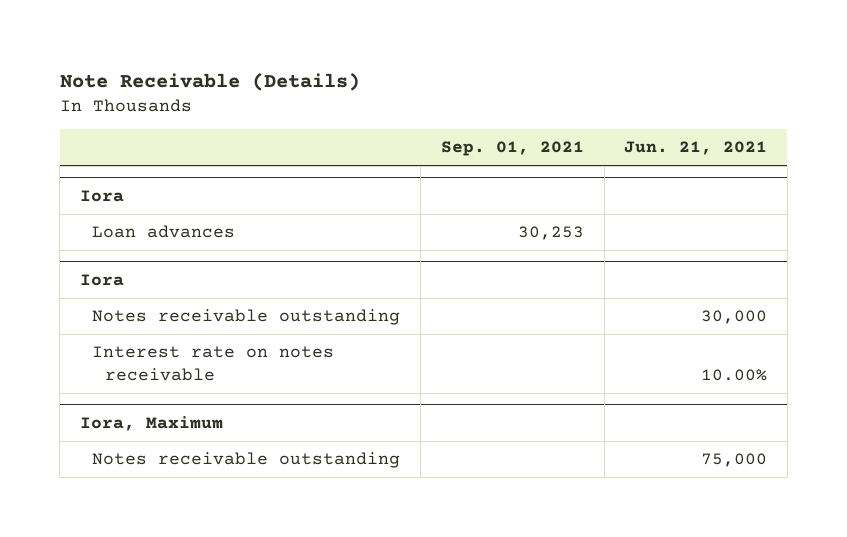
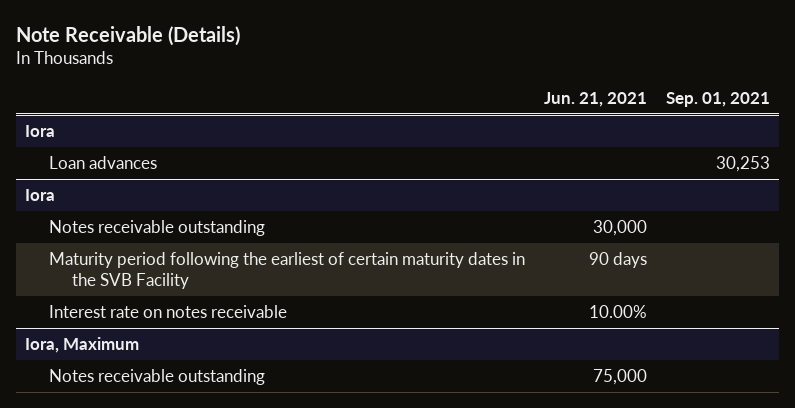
- | Sep. 01, 2021 | Jun. 21, 2021
+ | Jun. 21, 2021 | Sep. 01, 2021
@ Iora
+ Maturity period following the earliest of certain maturity dates in the SVB Facility | 90 days |

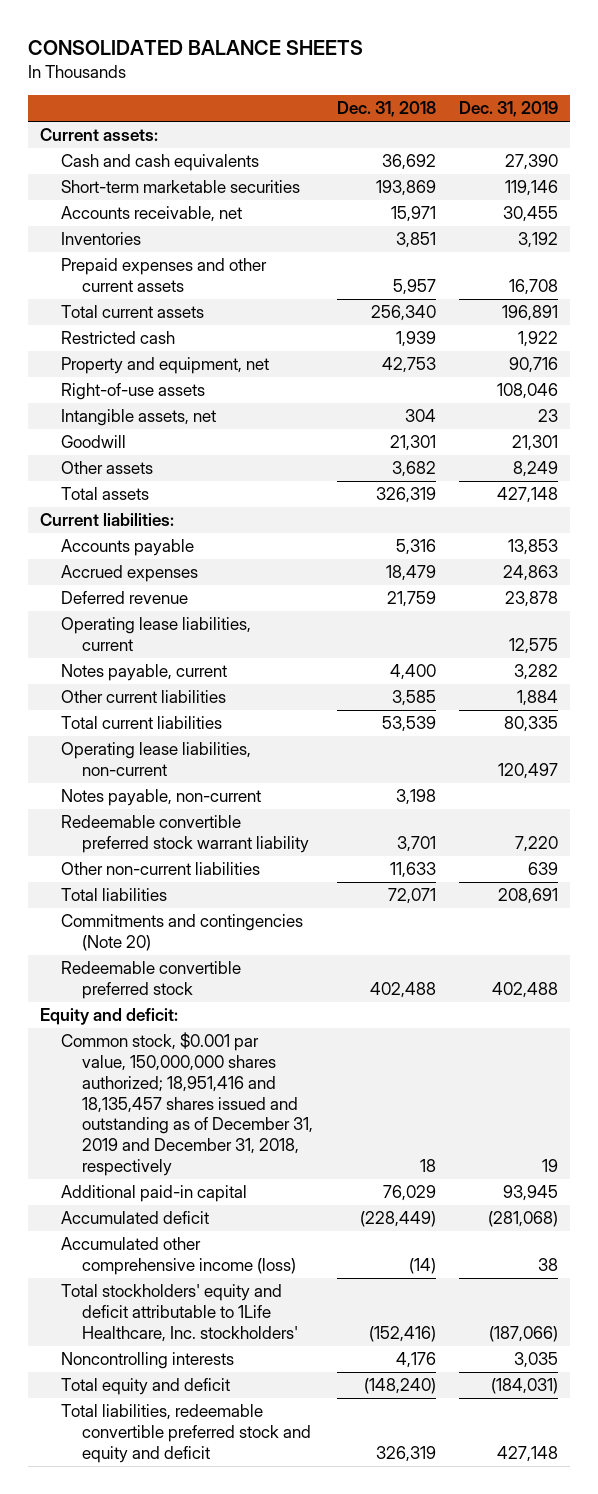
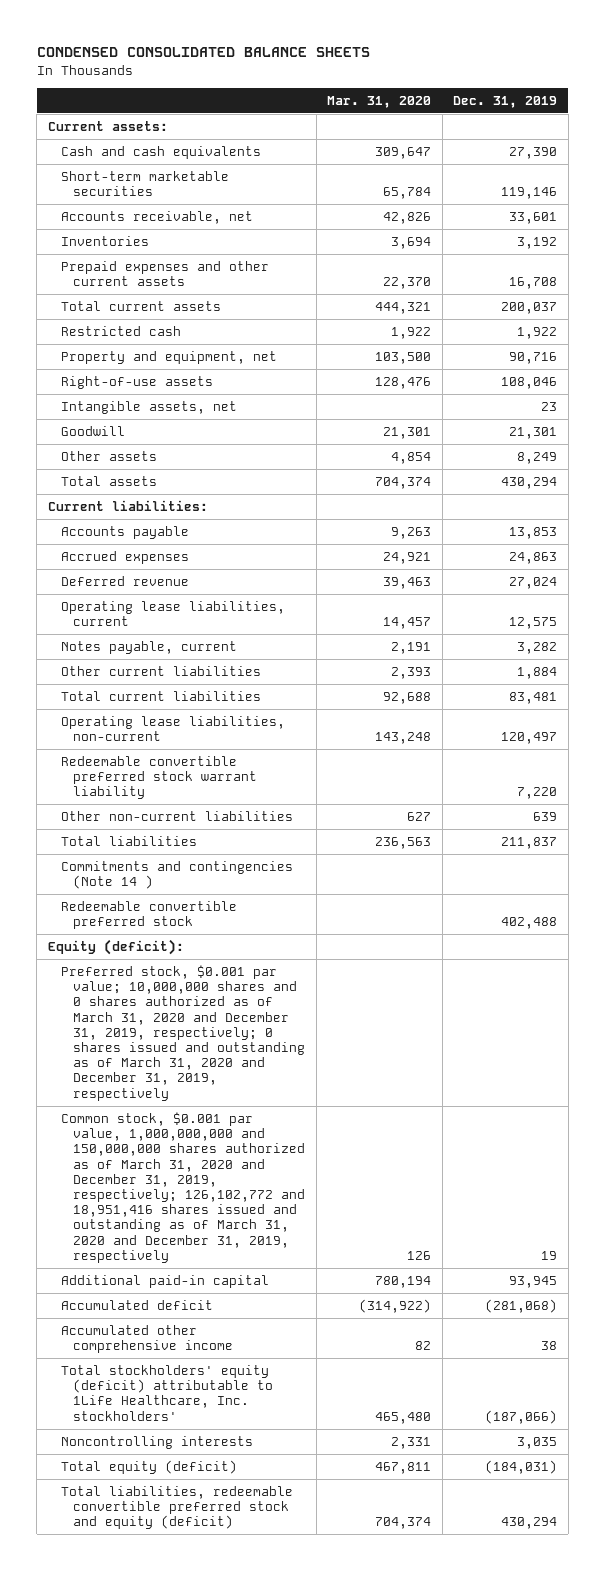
- CONSOLIDATED BALANCE SHEETS
+ CONDENSED CONSOLIDATED BALANCE SHEETS
- | Dec. 31, 2018 | Dec. 31, 2019
+ | Mar. 31, 2020 | Dec. 31, 2019
- Accounts receivable, net | 15,971 | 30,455
+ Accounts receivable, net | 42,826 | 33,601
- Total current assets | 256,340 | 196,891
+ Total current assets | 444,321 | 200,037
- Total assets | 326,319 | 427,148
+ Total assets | 704,374 | 430,294
- Deferred revenue | 21,759 | 23,878
+ Deferred revenue | 39,463 | 27,024
- Total current liabilities | 53,539 | 80,335
+ Total current liabilities | 92,688 | 83,481
- Notes payable, non-current | 3,198 |
- Total liabilities | 72,071 | 208,691
- Commitments and contingencies (Note 20)
+ Total liabilities | 236,563 | 211,837
+ Commitments and contingencies (Note 14 )
- Equity and deficit:
- Common stock, $0.001 par value, 150,000,000 shares authorized; 18,951,416 and 18,135,457 shares issued and outstanding as of December 31, 2019 and December 31, 2018, respectively | 18 | 19
+ Equity (deficit):
+ Preferred stock, $0.001 par value; 10,000,000 shares and 0 shares authorized as of March 31, 2020 and December 31, 2019, respectively; 0 shares issued and outstanding as of March 31, 2020 and December 31, 2019, respectively
+ Common stock, $0.001 par value, 1,000,000,000 and 150,000,000 shares authorized as of March 31, 2020 and December 31, 2019, respectively; 126,102,772 and 18,951,416 shares issued and outstanding as of March 31, 2020 and December 31, 2019, respectively | 126 | 19
- Accumulated other comprehensive income (loss) | (14) | 38
- Total stockholders' equity and deficit attributable to 1Life Healthcare, Inc. stockholders' | (152,416) | (187,066)
+ Accumulated other comprehensive income | 82 | 38
+ Total stockholders' equity (deficit) attributable to 1Life Healthcare, Inc. stockholders' | 465,480 | (187,066)
- Total equity and deficit | (148,240) | (184,031)
- Total liabilities, redeemable convertible preferred stock and equity and deficit | 326,319 | 427,148
+ Total equity (deficit) | 467,811 | (184,031)
+ Total liabilities, redeemable convertible preferred stock and equity (deficit) | 704,374 | 430,294

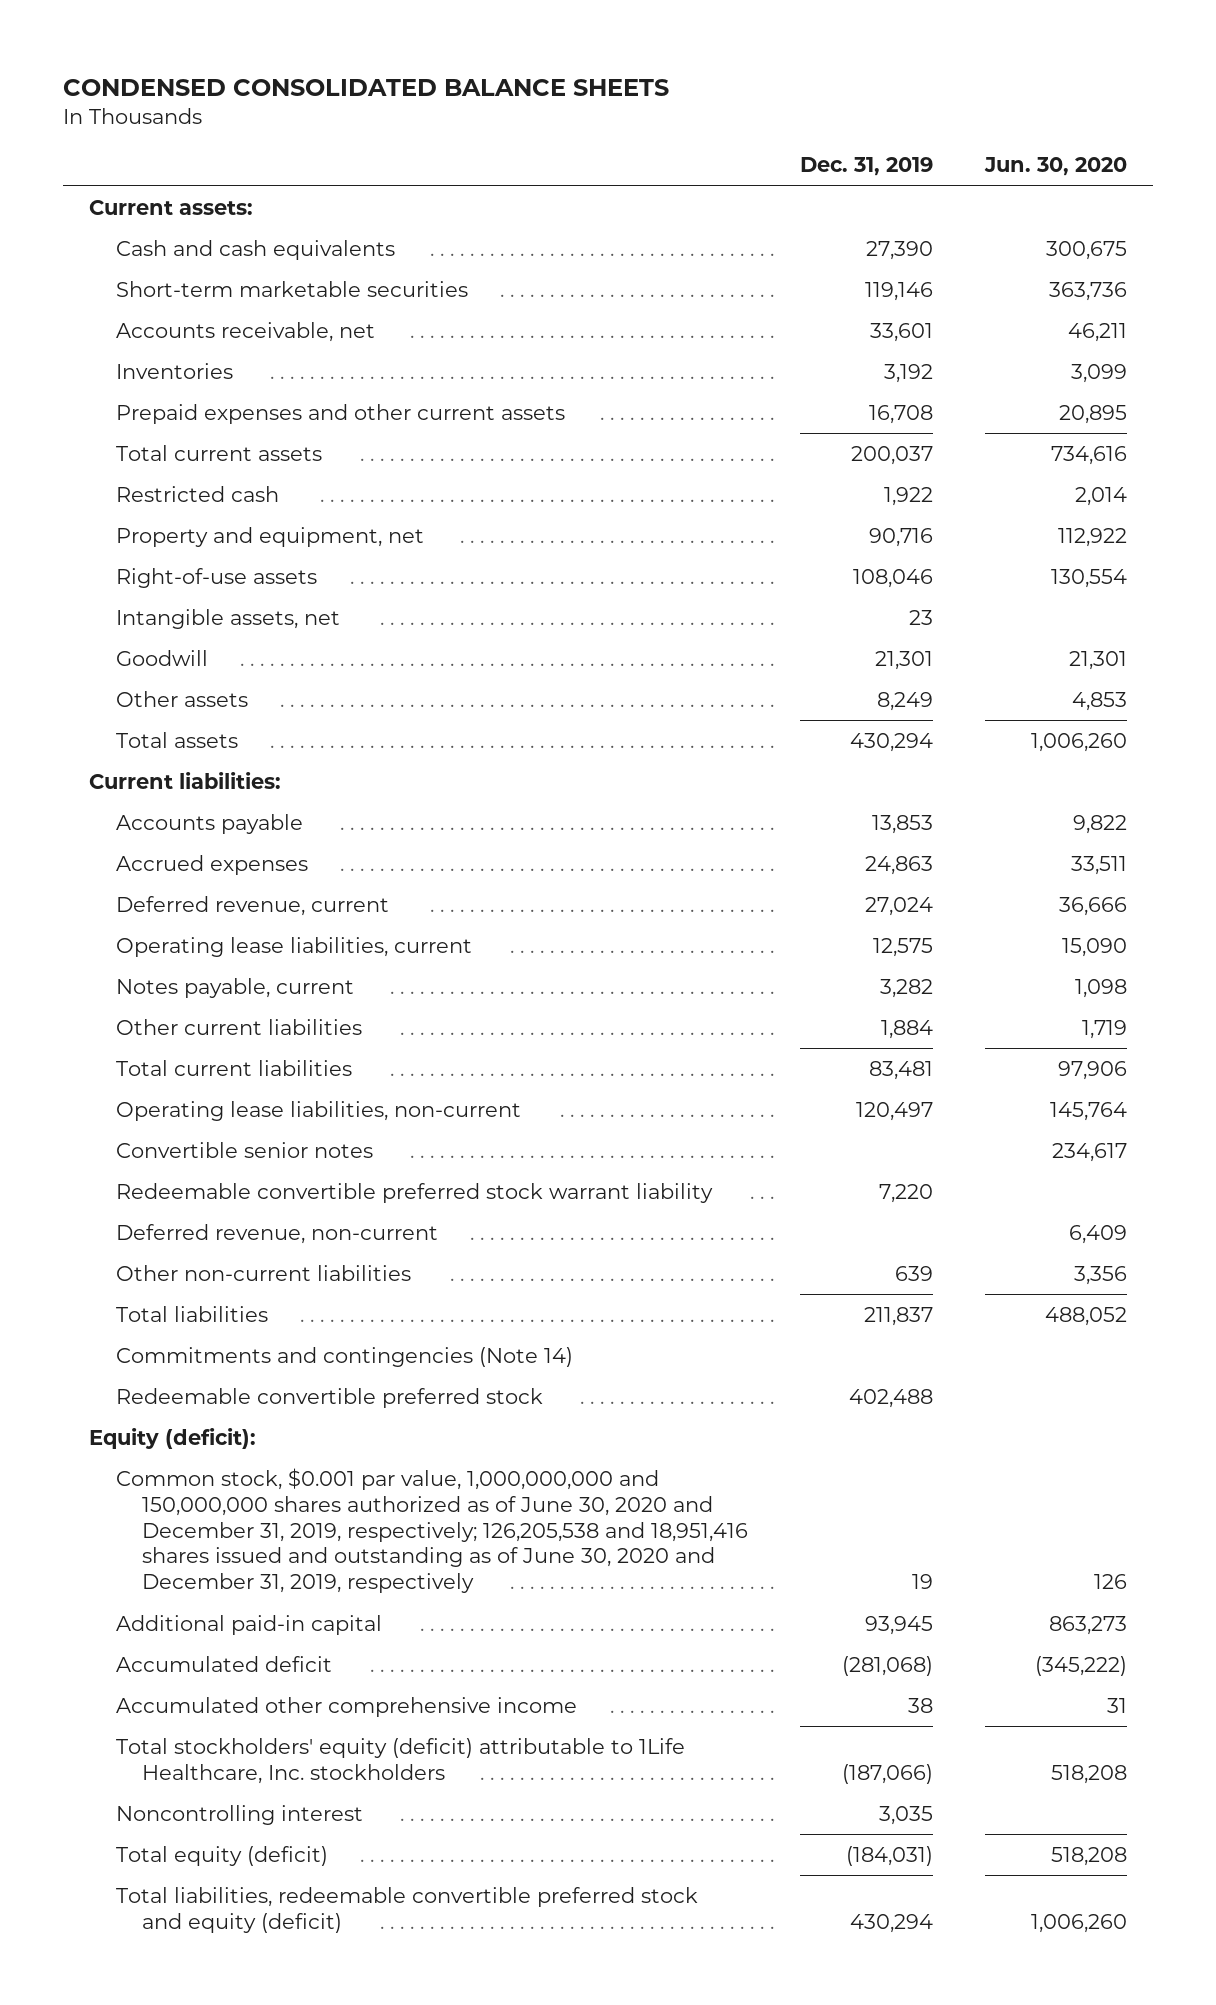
- | Mar. 31, 2020 | Dec. 31, 2019
+ | Dec. 31, 2019 | Jun. 30, 2020
- Deferred revenue | 39,463 | 27,024
+ Deferred revenue, current | 27,024 | 36,666
+ Convertible senior notes | | 234,617
+ Deferred revenue, non-current | | 6,409
- Commitments and contingencies (Note 14 )
+ Commitments and contingencies (Note 14)
- Preferred stock, $0.001 par value; 10,000,000 shares and 0 shares authorized as of March 31, 2020 and December 31, 2019, respectively; 0 shares issued and outstanding as of March 31, 2020 and December 31, 2019, respectively
- Common stock, $0.001 par value, 1,000,000,000 and 150,000,000 shares authorized as of March 31, 2020 and December 31, 2019, respectively; 126,102,772 and 18,951,416 shares issued and outstanding as of March 31, 2020 and December 31, 2019, respectively | 126 | 19
+ Common stock, $0.001 par value, 1,000,000,000 and 150,000,000 shares authorized as of June 30, 2020 and December 31, 2019, respectively; 126,205,538 and 18,951,416 shares issued and outstanding as of June 30, 2020 and December 31, 2019, respectively | 19 | 126
- Total stockholders' equity (deficit) attributable to 1Life Healthcare, Inc. stockholders' | 465,480 | (187,066)
- Noncontrolling interests | 2,331 | 3,035
+ Total stockholders' equity (deficit) attributable to 1Life Healthcare, Inc. stockholders | (187,066) | 518,208
+ Noncontrolling interest | 3,035 |

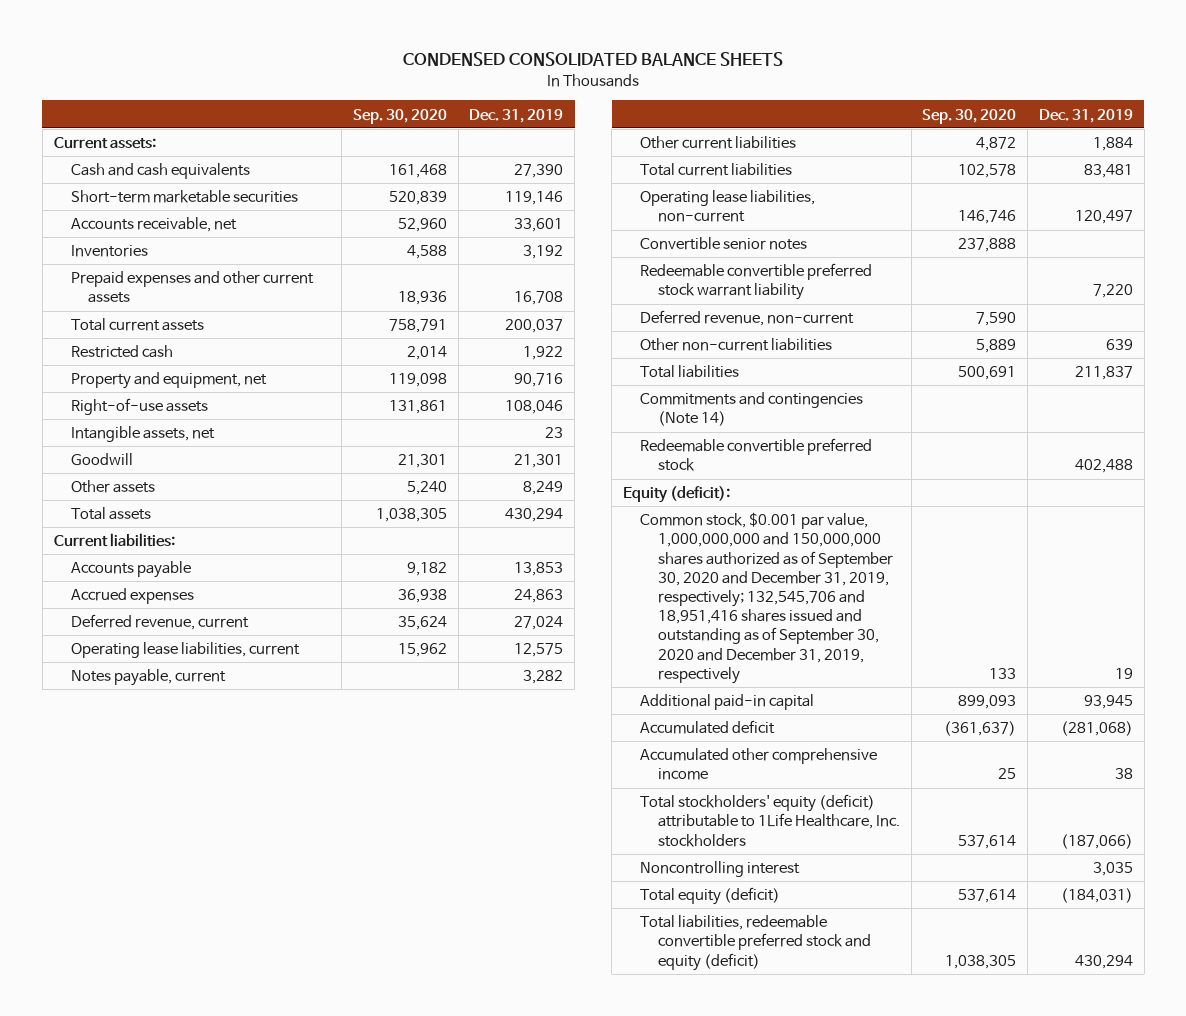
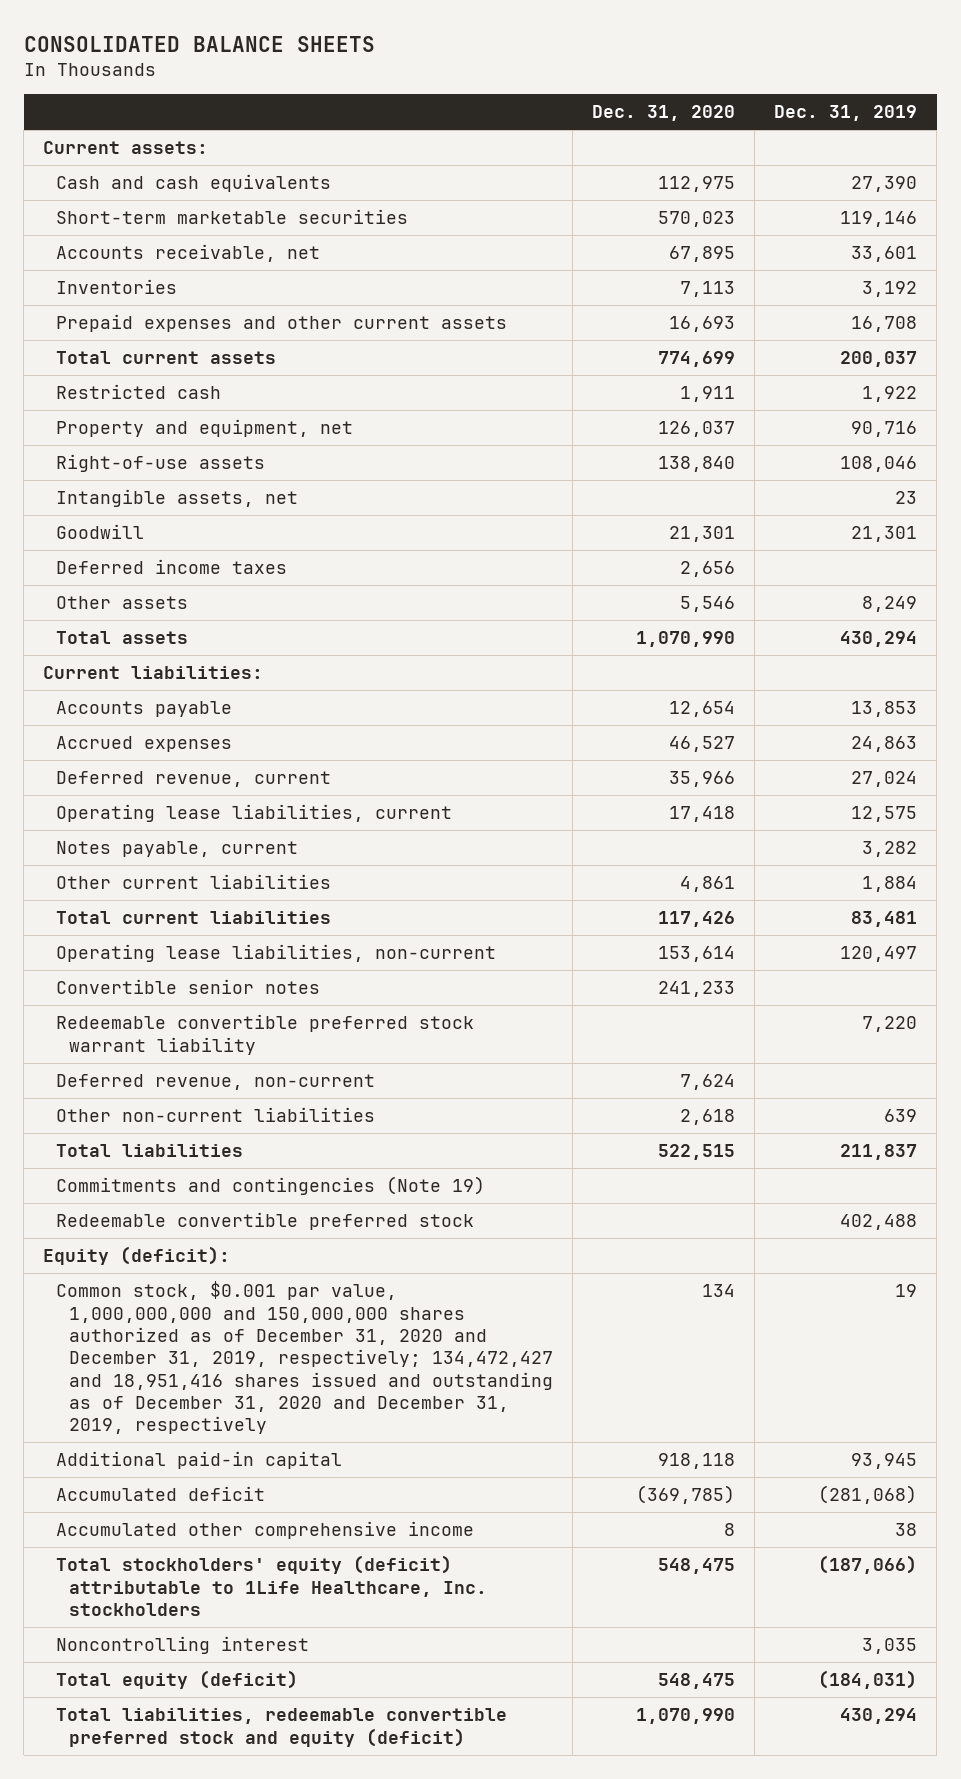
- CONDENSED CONSOLIDATED BALANCE SHEETS
+ CONSOLIDATED BALANCE SHEETS
- | Sep. 30, 2020 | Dec. 31, 2019
+ | Dec. 31, 2020 | Dec. 31, 2019
+ Deferred income taxes | 2,656 |
- Commitments and contingencies (Note 14)
+ Commitments and contingencies (Note 19)
- Common stock, $0.001 par value, 1,000,000,000 and 150,000,000 shares authorized as of September 30, 2020 and December 31, 2019, respectively; 132,545,706 and 18,951,416 shares issued and outstanding as of September 30, 2020 and December 31, 2019, respectively | 133 | 19
+ Common stock, $0.001 par value, 1,000,000,000 and 150,000,000 shares authorized as of December 31, 2020 and December 31, 2019, respectively; 134,472,427 and 18,951,416 shares issued and outstanding as of December 31, 2020 and December 31, 2019, respectively | 134 | 19

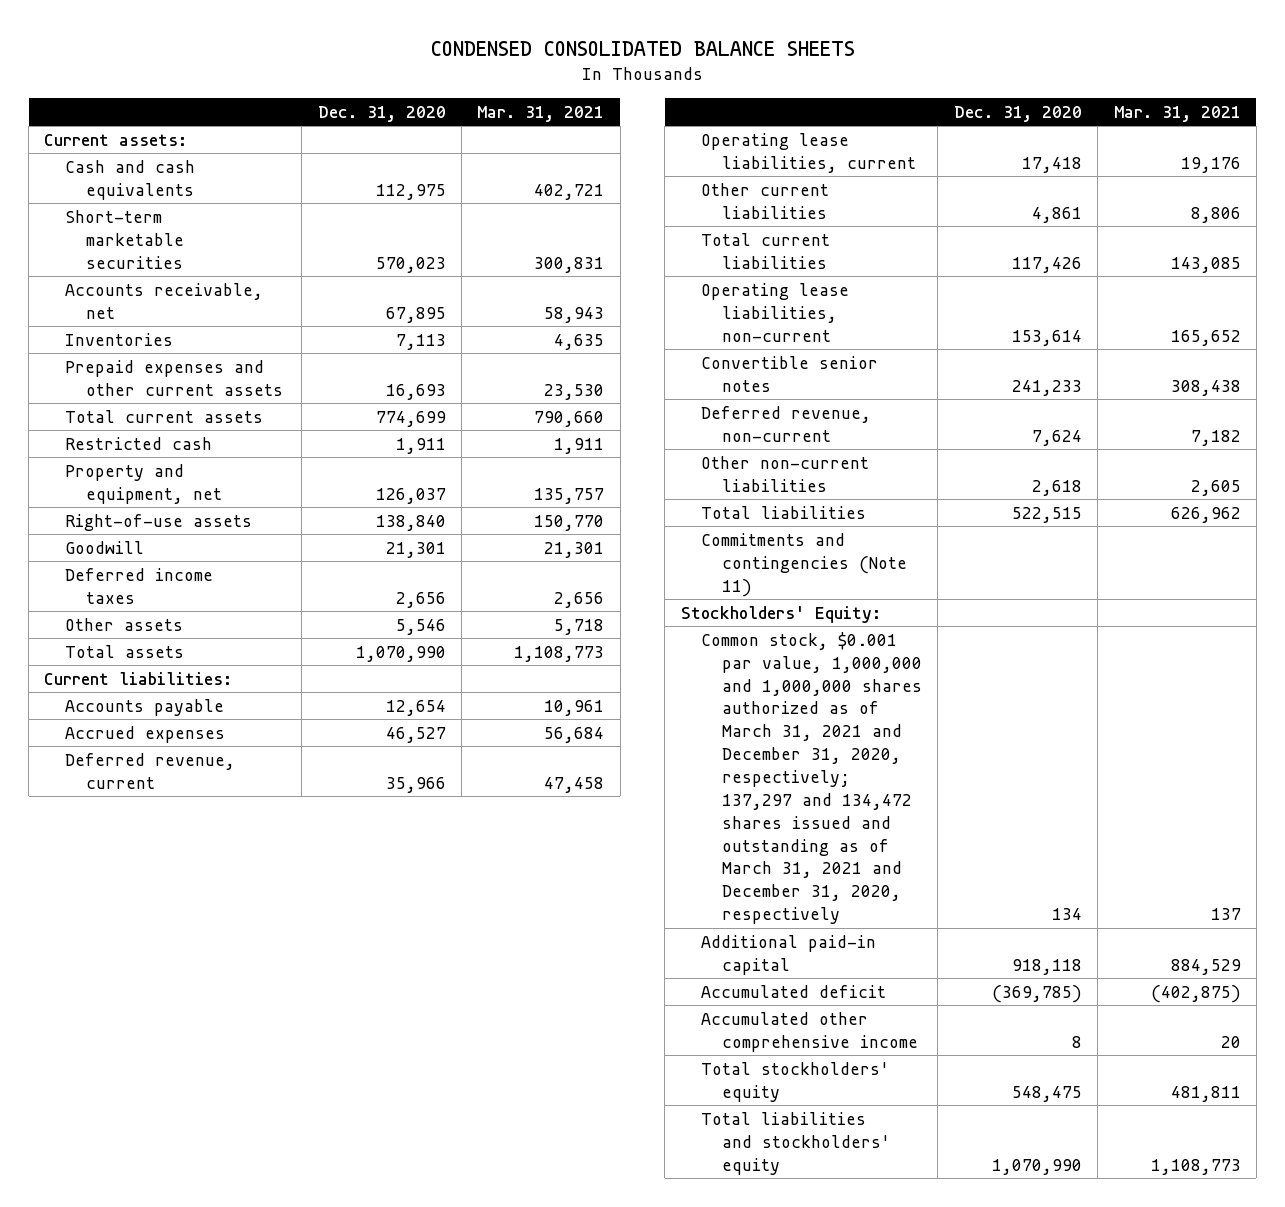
- CONSOLIDATED BALANCE SHEETS
+ CONDENSED CONSOLIDATED BALANCE SHEETS
- | Dec. 31, 2020 | Dec. 31, 2019
+ | Dec. 31, 2020 | Mar. 31, 2021
- Intangible assets, net | | 23
- Notes payable, current | | 3,282
- Redeemable convertible preferred stock warrant liability | | 7,220
- Commitments and contingencies (Note 19)
- Redeemable convertible preferred stock | | 402,488
- Equity (deficit):
- Common stock, $0.001 par value, 1,000,000,000 and 150,000,000 shares authorized as of December 31, 2020 and December 31, 2019, respectively; 134,472,427 and 18,951,416 shares issued and outstanding as of December 31, 2020 and December 31, 2019, respectively | 134 | 19
+ Commitments and contingencies (Note 11)
+ Stockholders' Equity:
+ Common stock, $0.001 par value, 1,000,000 and 1,000,000 shares authorized as of March 31, 2021 and December 31, 2020, respectively; 137,297 and 134,472 shares issued and outstanding as of March 31, 2021 and December 31, 2020, respectively | 134 | 137
- Total stockholders' equity (deficit) attributable to 1Life Healthcare, Inc. stockholders | 548,475 | (187,066)
- Noncontrolling interest | | 3,035
- Total equity (deficit) | 548,475 | (184,031)
- Total liabilities, redeemable convertible preferred stock and equity (deficit) | 1,070,990 | 430,294
+ Total stockholders' equity | 548,475 | 481,811
+ Total liabilities and stockholders' equity | 1,070,990 | 1,108,773

